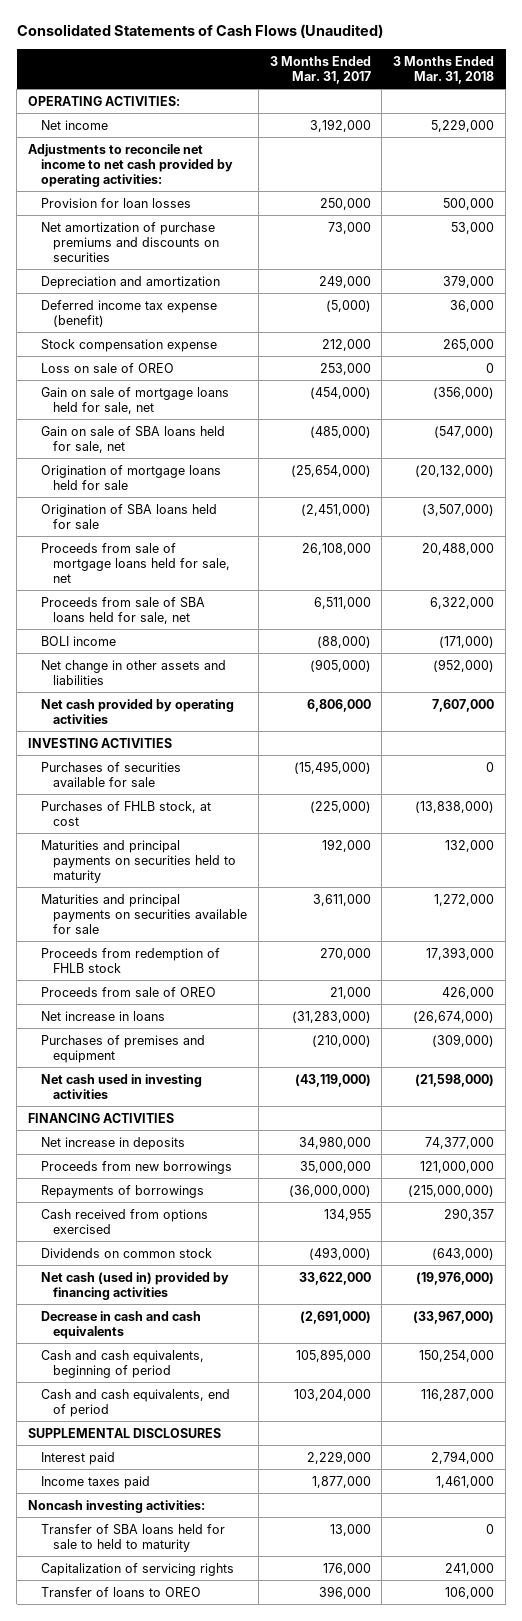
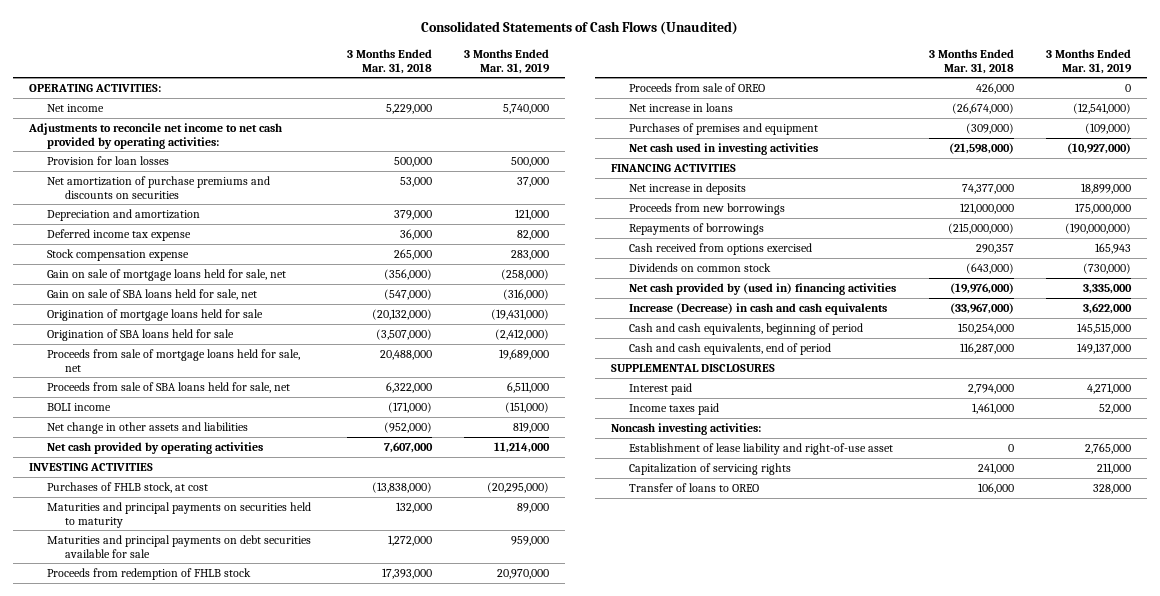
- | 3 Months Ended Mar. 31, 2017 | 3 Months Ended Mar. 31, 2018
+ | 3 Months Ended Mar. 31, 2018 | 3 Months Ended Mar. 31, 2019
- Deferred income tax expense (benefit) | (5,000) | 36,000
+ Deferred income tax expense | 36,000 | 82,000
- Loss on sale of OREO | 253,000 | 0
- Purchases of securities available for sale | (15,495,000) | 0
- Maturities and principal payments on securities available for sale | 3,611,000 | 1,272,000
+ Maturities and principal payments on debt securities available for sale | 1,272,000 | 959,000
- Net cash (used in) provided by financing activities | 33,622,000 | (19,976,000)
- Decrease in cash and cash equivalents | (2,691,000) | (33,967,000)
+ Net cash provided by (used in) financing activities | (19,976,000) | 3,335,000
+ Increase (Decrease) in cash and cash equivalents | (33,967,000) | 3,622,000
- Transfer of SBA loans held for sale to held to maturity | 13,000 | 0
+ Establishment of lease liability and right-of-use asset | 0 | 2,765,000

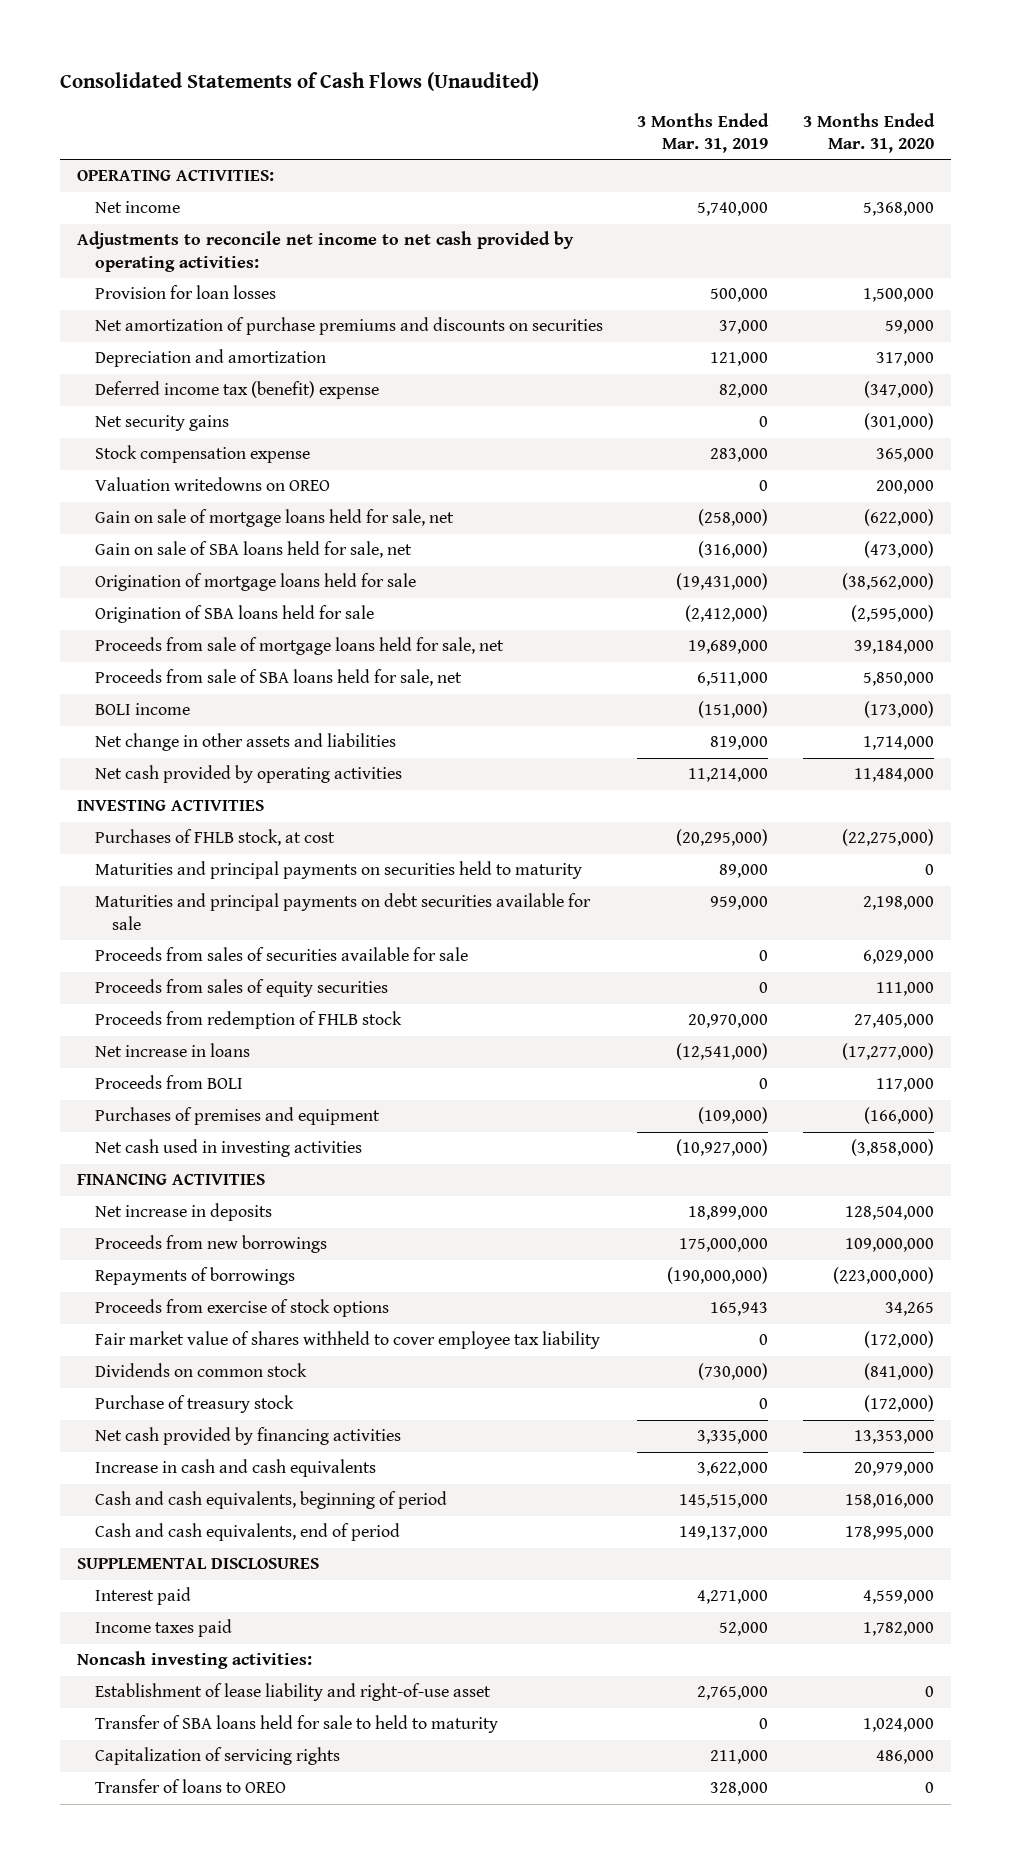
- | 3 Months Ended Mar. 31, 2018 | 3 Months Ended Mar. 31, 2019
+ | 3 Months Ended Mar. 31, 2019 | 3 Months Ended Mar. 31, 2020
- Deferred income tax expense | 36,000 | 82,000
+ Deferred income tax (benefit) expense | 82,000 | (347,000)
+ Net security gains | 0 | (301,000)
+ Valuation writedowns on OREO | 0 | 200,000
+ Proceeds from sales of securities available for sale | 0 | 6,029,000
+ Proceeds from sales of equity securities | 0 | 111,000
- Proceeds from sale of OREO | 426,000 | 0
+ Proceeds from BOLI | 0 | 117,000
- Cash received from options exercised | 290,357 | 165,943
+ Proceeds from exercise of stock options | 165,943 | 34,265
+ Fair market value of shares withheld to cover employee tax liability | 0 | (172,000)
- Net cash provided by (used in) financing activities | (19,976,000) | 3,335,000
- Increase (Decrease) in cash and cash equivalents | (33,967,000) | 3,622,000
+ Purchase of treasury stock | 0 | (172,000)
+ Net cash provided by financing activities | 3,335,000 | 13,353,000
+ Increase in cash and cash equivalents | 3,622,000 | 20,979,000
+ Transfer of SBA loans held for sale to held to maturity | 0 | 1,024,000

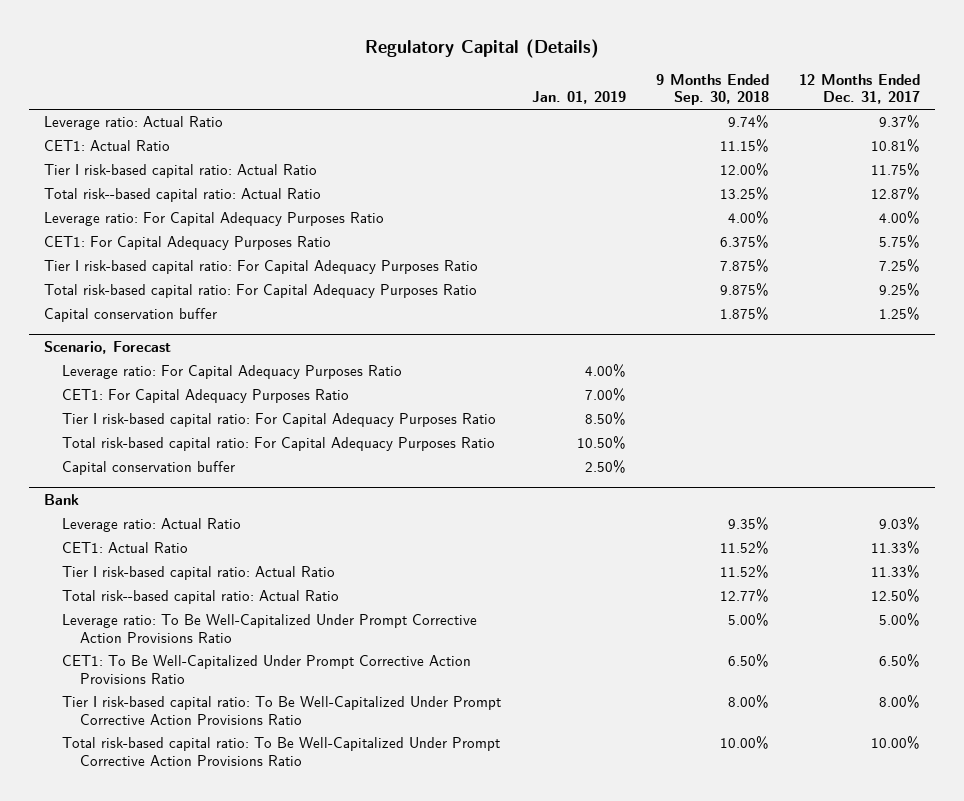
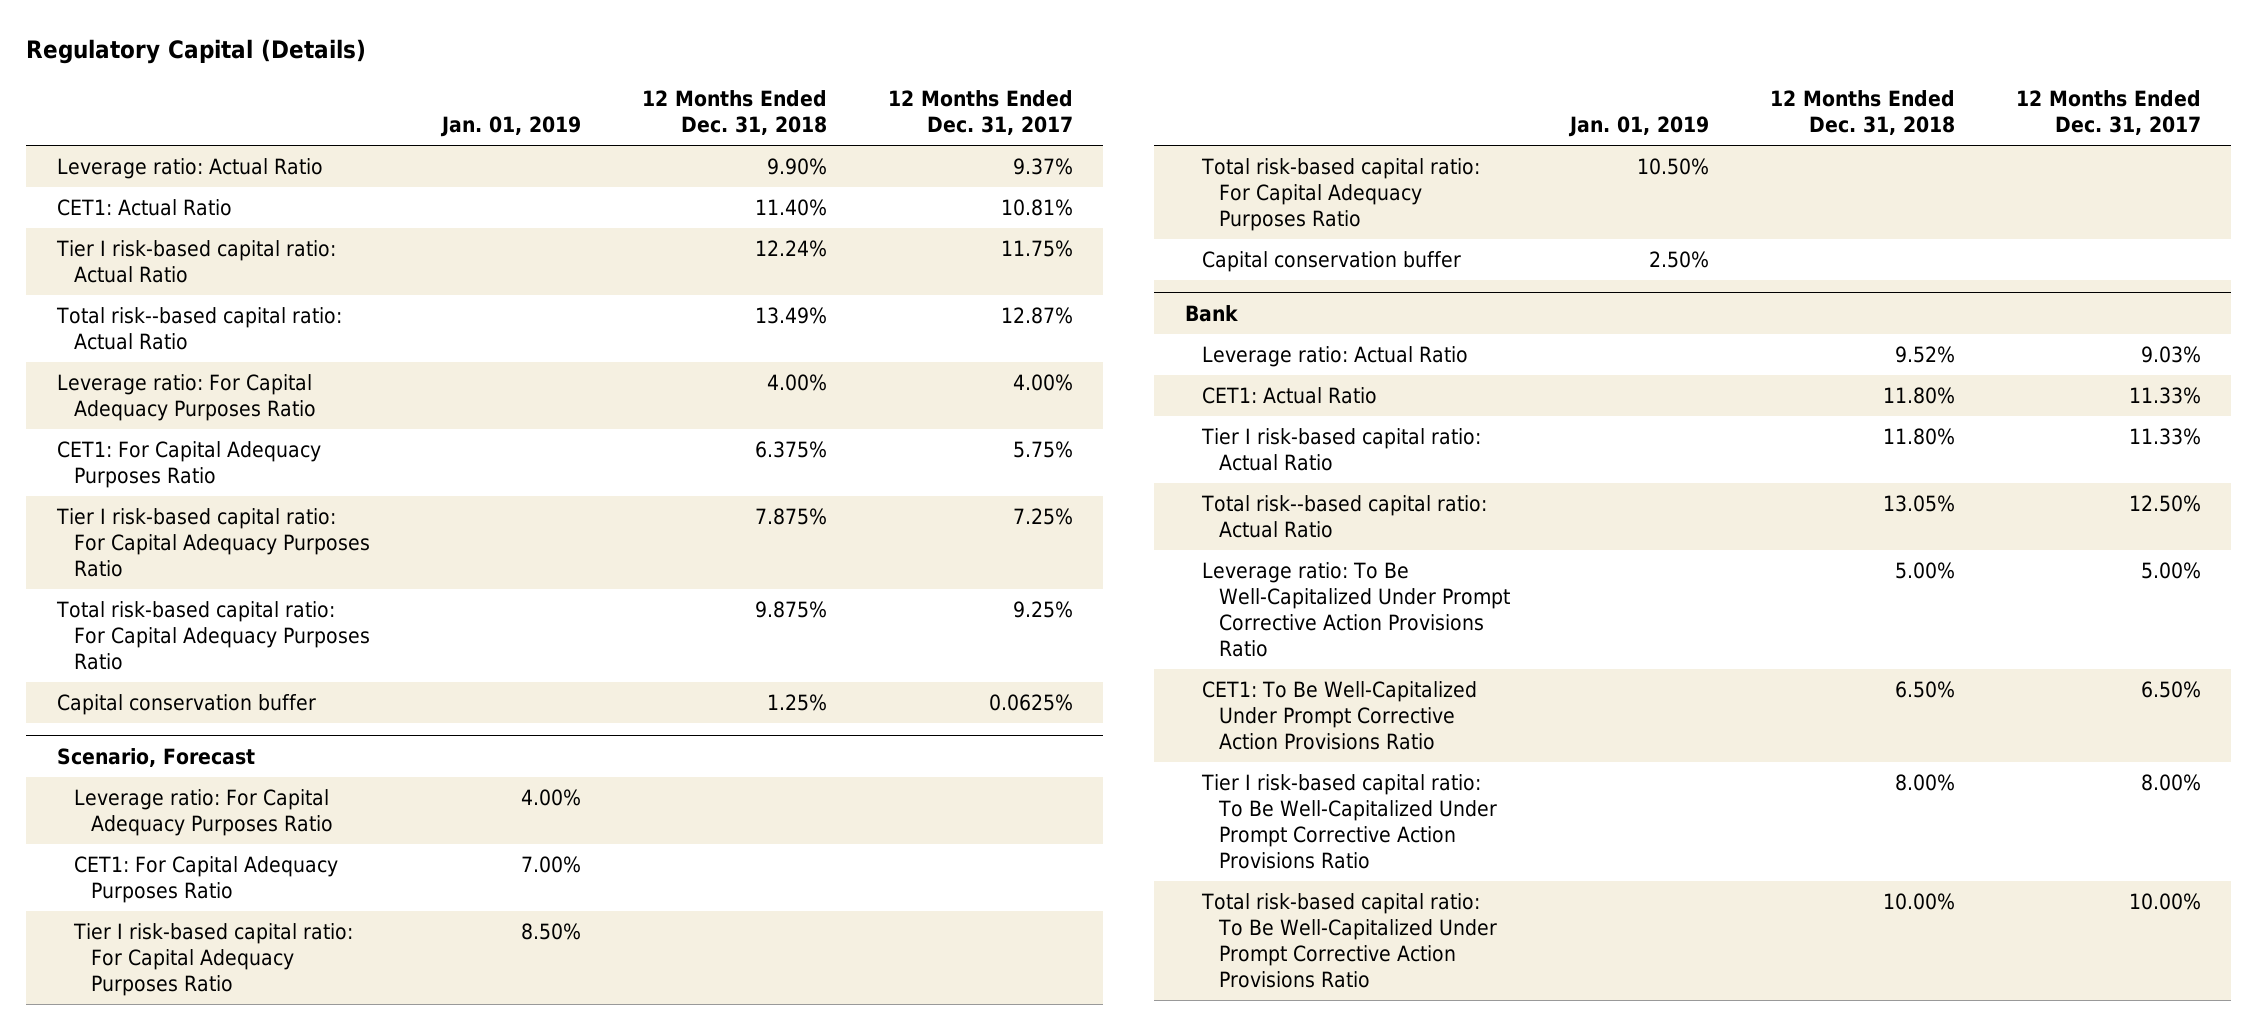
- | Jan. 01, 2019 | 9 Months Ended Sep. 30, 2018 | 12 Months Ended Dec. 31, 2017
+ | Jan. 01, 2019 | 12 Months Ended Dec. 31, 2018 | 12 Months Ended Dec. 31, 2017
- Capital conservation buffer | | 1.875% | 1.25%
+ Capital conservation buffer | | 1.25% | 0.0625%

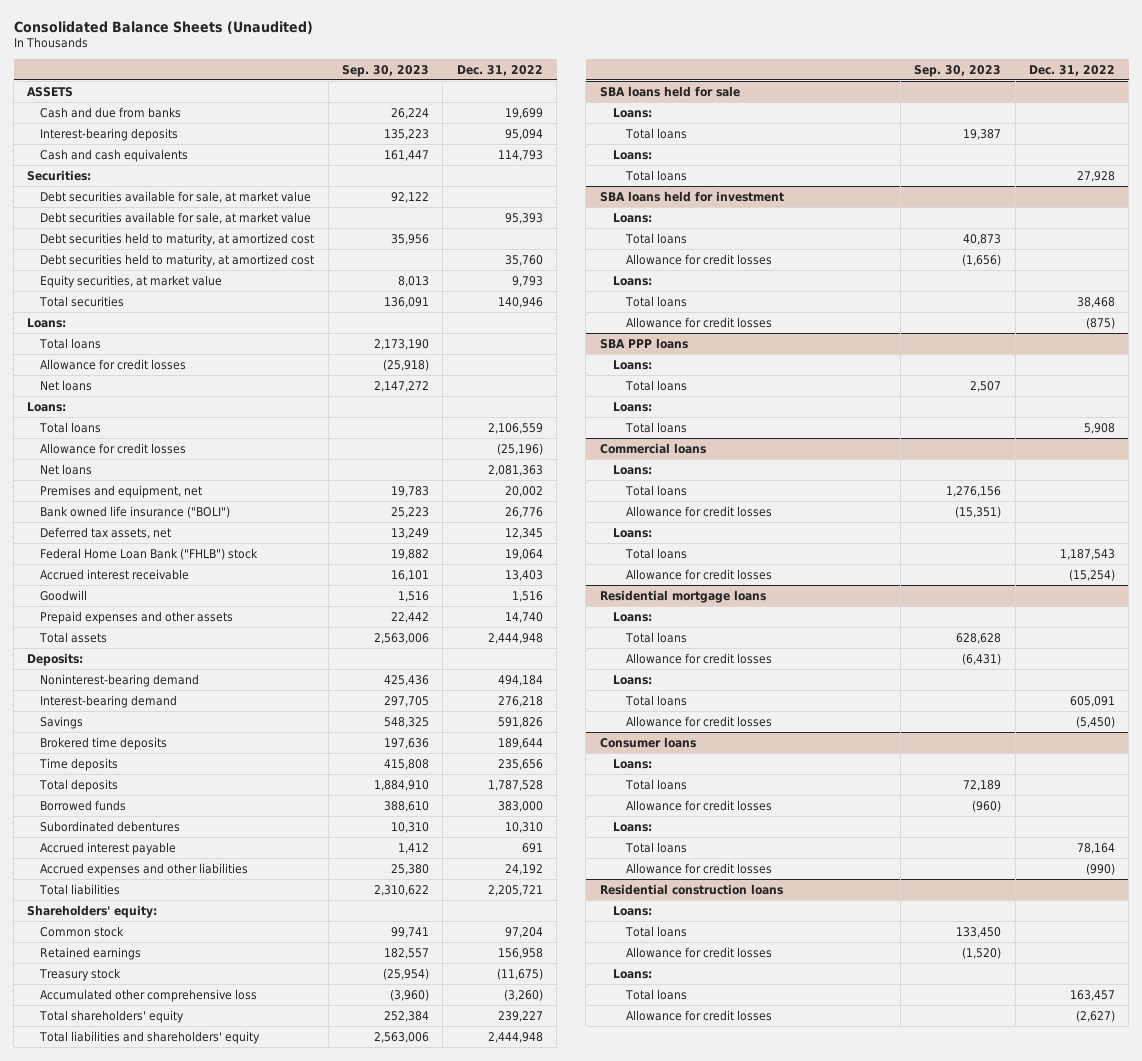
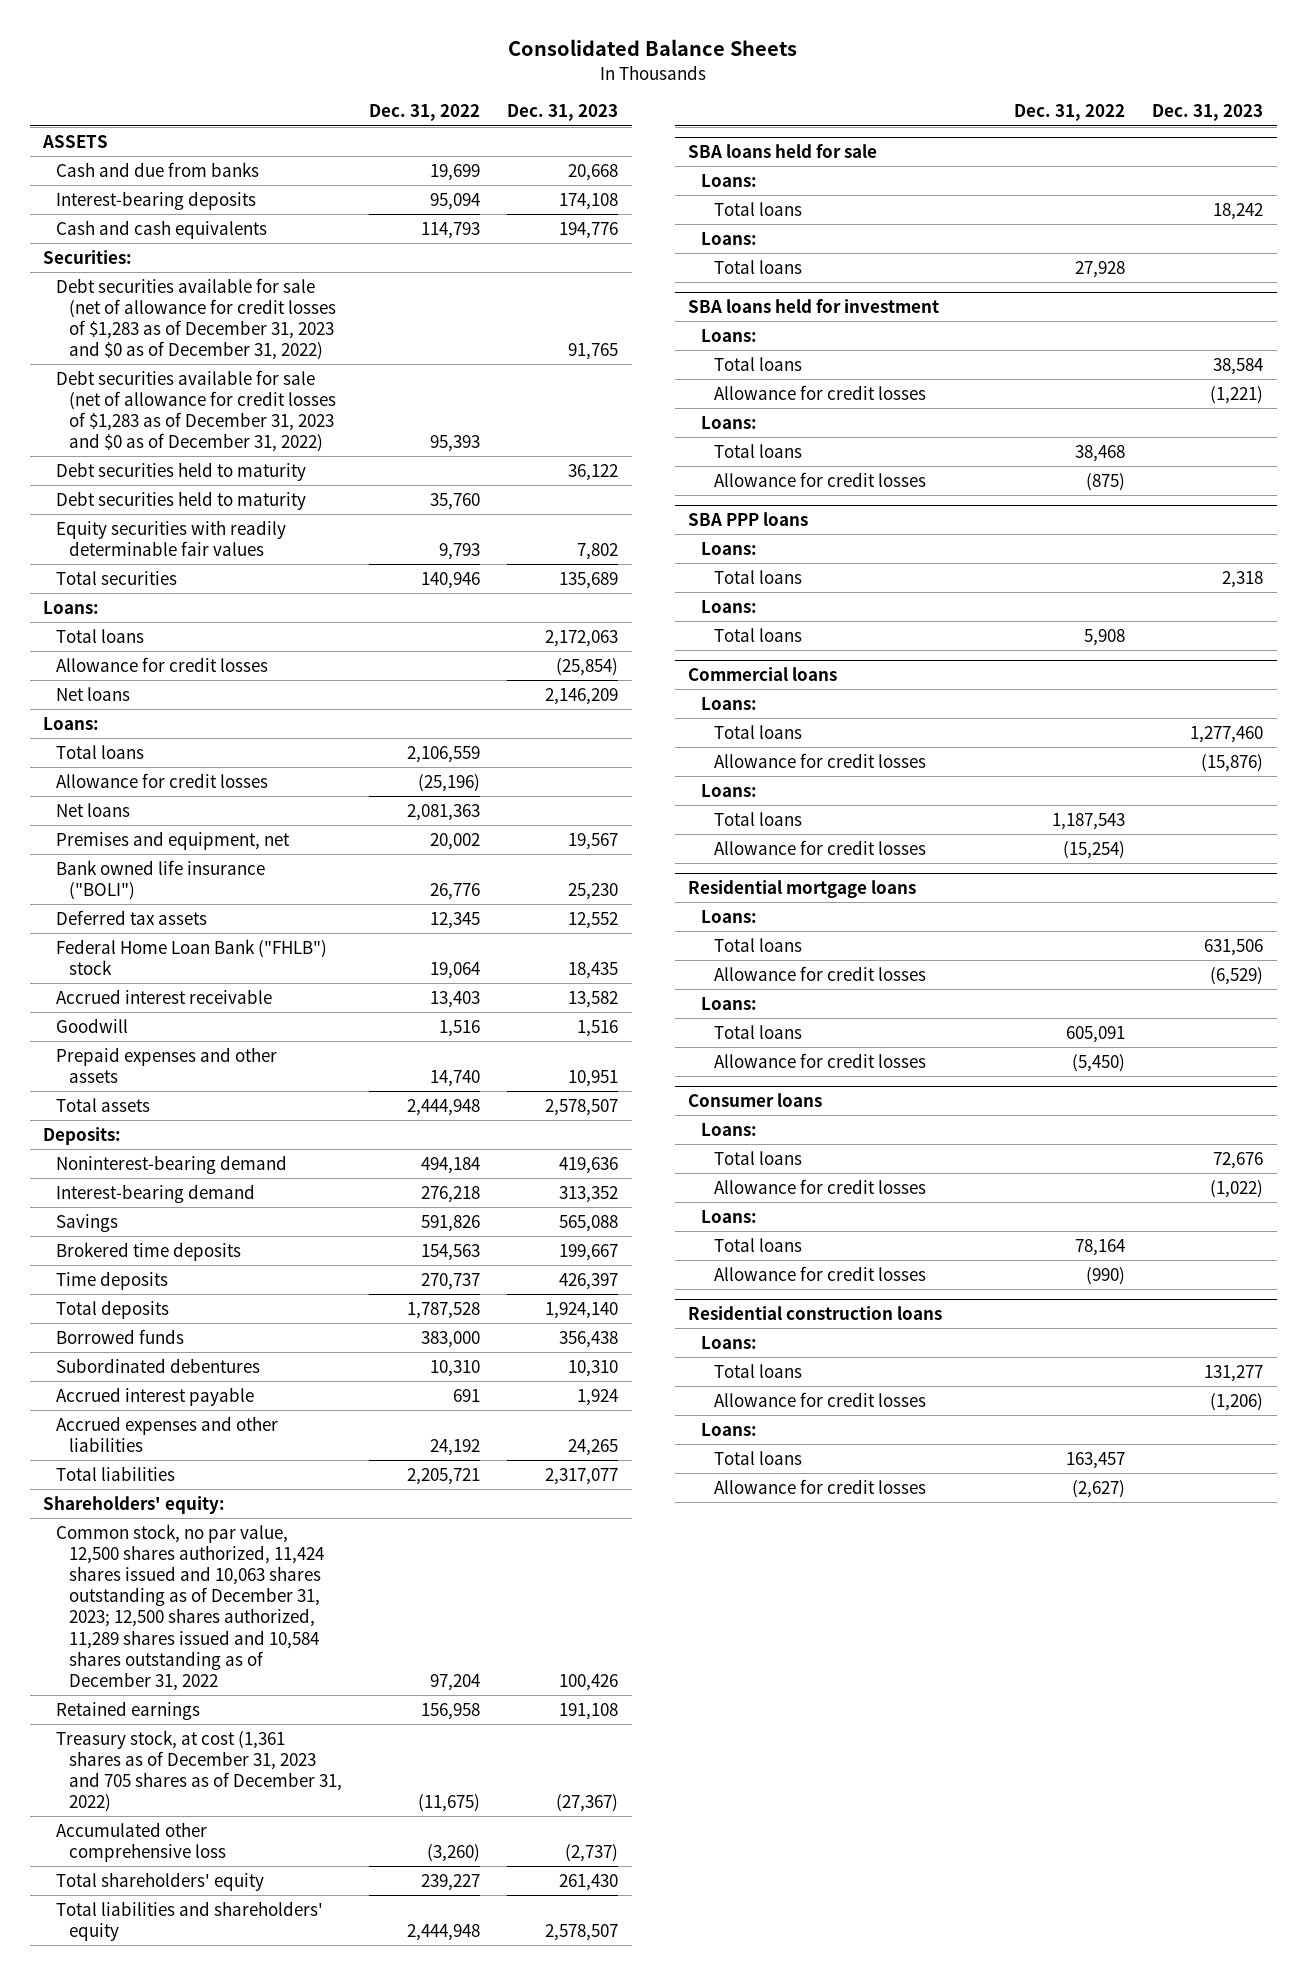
- Consolidated Balance Sheets (Unaudited)
+ Consolidated Balance Sheets
- | Sep. 30, 2023 | Dec. 31, 2022
+ | Dec. 31, 2022 | Dec. 31, 2023
- Debt securities available for sale, at market value | 92,122 |
- Debt securities available for sale, at market value | | 95,393
- Debt securities held to maturity, at amortized cost | 35,956 |
- Debt securities held to maturity, at amortized cost | | 35,760
- Equity securities, at market value | 8,013 | 9,793
+ Debt securities available for sale (net of allowance for credit losses of $1,283 as of December 31, 2023 and $0 as of December 31, 2022) | | 91,765
+ Debt securities available for sale (net of allowance for credit losses of $1,283 as of December 31, 2023 and $0 as of December 31, 2022) | 95,393 |
+ Debt securities held to maturity | | 36,122
+ Debt securities held to maturity | 35,760 |
+ Equity securities with readily determinable fair values | 9,793 | 7,802
- Deferred tax assets, net | 13,249 | 12,345
+ Deferred tax assets | 12,345 | 12,552
- Brokered time deposits | 197,636 | 189,644
- Time deposits | 415,808 | 235,656
+ Brokered time deposits | 154,563 | 199,667
+ Time deposits | 270,737 | 426,397
- Common stock | 99,741 | 97,204
+ Common stock, no par value, 12,500 shares authorized, 11,424 shares issued and 10,063 shares outstanding as of December 31, 2023; 12,500 shares authorized, 11,289 shares issued and 10,584 shares outstanding as of December 31, 2022 | 97,204 | 100,426
- Treasury stock | (25,954) | (11,675)
+ Treasury stock, at cost (1,361 shares as of December 31, 2023 and 705 shares as of December 31, 2022) | (11,675) | (27,367)

